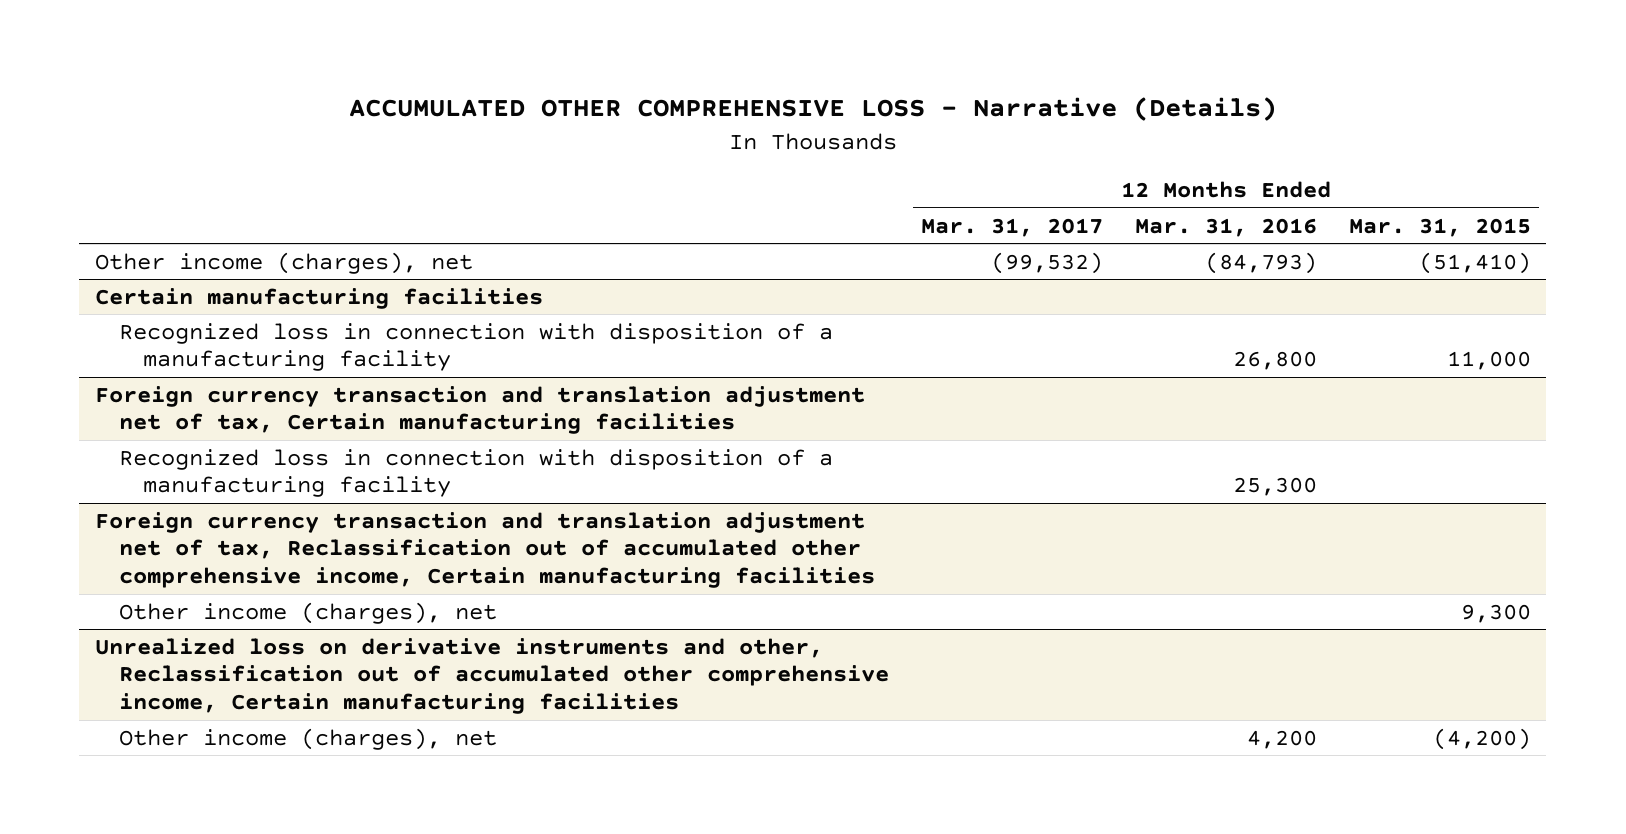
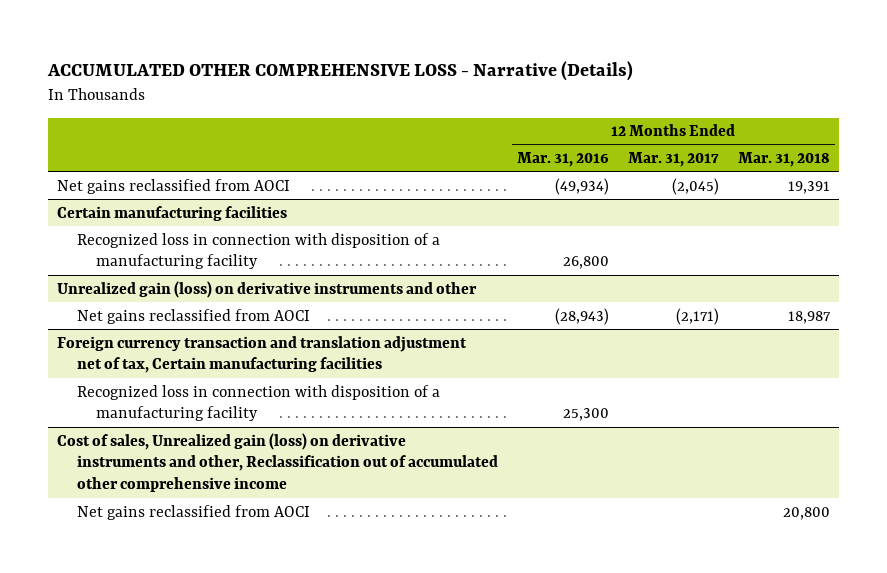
- | 12 Months Ended Mar. 31, 2017 | 12 Months Ended Mar. 31, 2016 | 12 Months Ended Mar. 31, 2015
+ | 12 Months Ended Mar. 31, 2016 | 12 Months Ended Mar. 31, 2017 | 12 Months Ended Mar. 31, 2018
- Other income (charges), net | (99,532) | (84,793) | (51,410)
+ Net gains reclassified from AOCI | (49,934) | (2,045) | 19,391
+ Unrealized gain (loss) on derivative instruments and other
+ Net gains reclassified from AOCI | (28,943) | (2,171) | 18,987
- Foreign currency transaction and translation adjustment net of tax, Reclassification out of accumulated other comprehensive income, Certain manufacturing facilities
- Other income (charges), net | | | 9,300
- Unrealized loss on derivative instruments and other, Reclassification out of accumulated other comprehensive income, Certain manufacturing facilities
- Other income (charges), net | | 4,200 | (4,200)
+ Cost of sales, Unrealized gain (loss) on derivative instruments and other, Reclassification out of accumulated other comprehensive income
+ Net gains reclassified from AOCI | | | 20,800

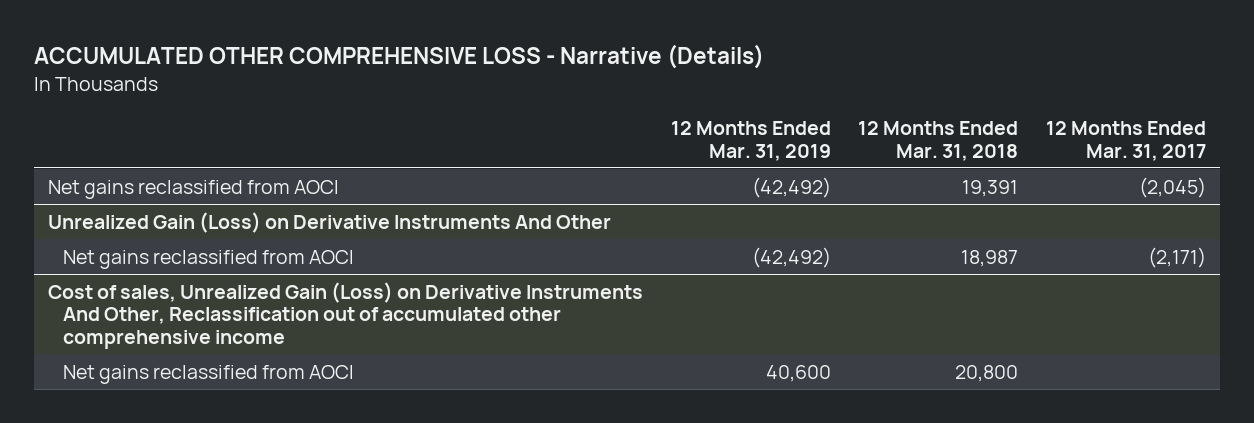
- | 12 Months Ended Mar. 31, 2016 | 12 Months Ended Mar. 31, 2017 | 12 Months Ended Mar. 31, 2018
+ | 12 Months Ended Mar. 31, 2019 | 12 Months Ended Mar. 31, 2018 | 12 Months Ended Mar. 31, 2017
- Certain manufacturing facilities
- Recognized loss in connection with disposition of a manufacturing facility | 26,800 | |
- Unrealized gain (loss) on derivative instruments and other
+ Unrealized Gain (Loss) on Derivative Instruments And Other
- Foreign currency transaction and translation adjustment net of tax, Certain manufacturing facilities
- Recognized loss in connection with disposition of a manufacturing facility | 25,300 | |
- Cost of sales, Unrealized gain (loss) on derivative instruments and other, Reclassification out of accumulated other comprehensive income
+ Cost of sales, Unrealized Gain (Loss) on Derivative Instruments And Other, Reclassification out of accumulated other comprehensive income

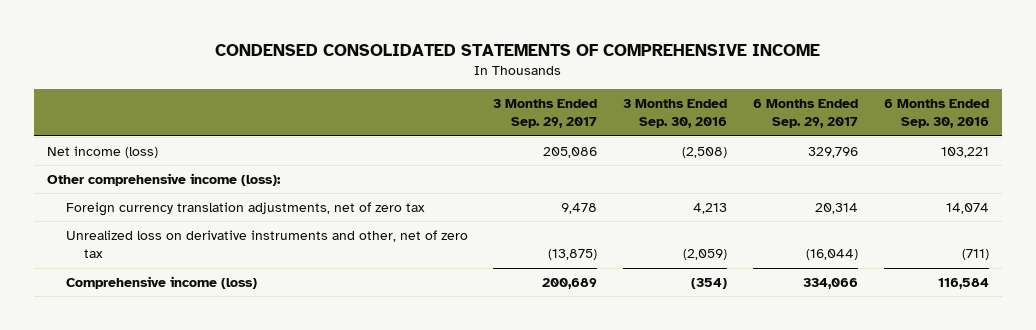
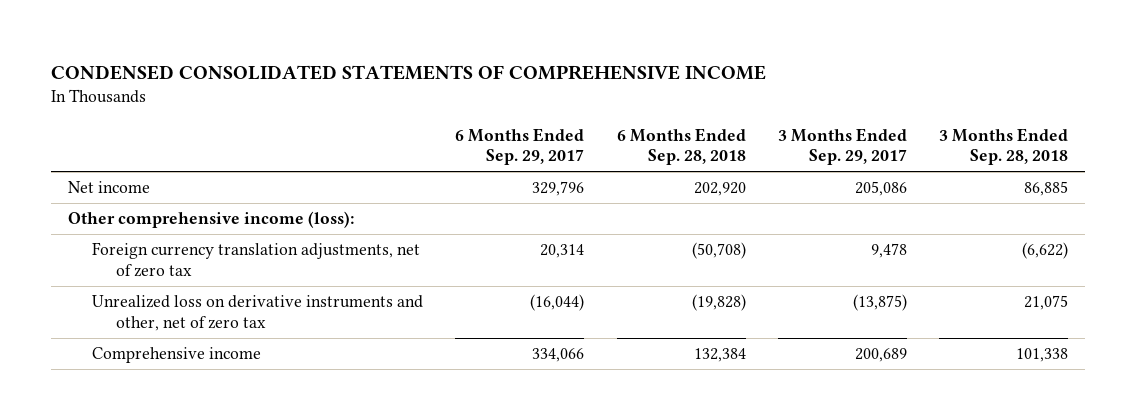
- | 3 Months Ended Sep. 29, 2017 | 3 Months Ended Sep. 30, 2016 | 6 Months Ended Sep. 29, 2017 | 6 Months Ended Sep. 30, 2016
+ | 6 Months Ended Sep. 29, 2017 | 6 Months Ended Sep. 28, 2018 | 3 Months Ended Sep. 29, 2017 | 3 Months Ended Sep. 28, 2018
- Net income (loss) | 205,086 | (2,508) | 329,796 | 103,221
+ Net income | 329,796 | 202,920 | 205,086 | 86,885
- Comprehensive income (loss) | 200,689 | (354) | 334,066 | 116,584
+ Comprehensive income | 334,066 | 132,384 | 200,689 | 101,338

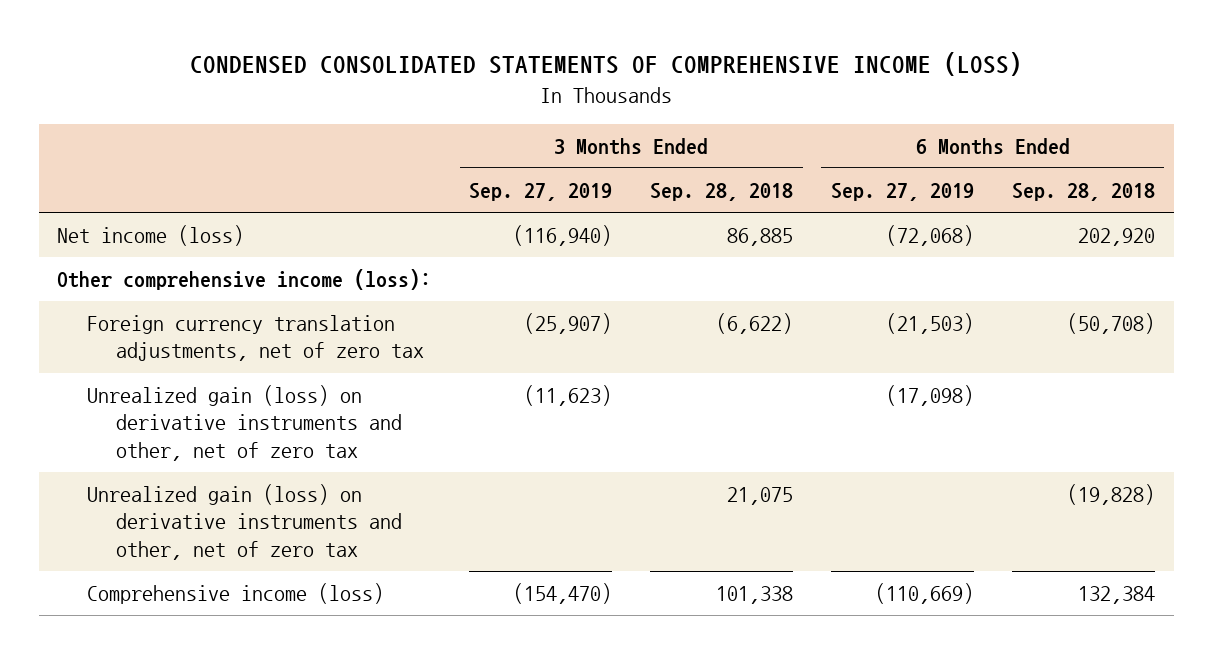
- CONDENSED CONSOLIDATED STATEMENTS OF COMPREHENSIVE INCOME
+ CONDENSED CONSOLIDATED STATEMENTS OF COMPREHENSIVE INCOME (LOSS)
- | 6 Months Ended Sep. 29, 2017 | 6 Months Ended Sep. 28, 2018 | 3 Months Ended Sep. 29, 2017 | 3 Months Ended Sep. 28, 2018
+ | 3 Months Ended Sep. 27, 2019 | 3 Months Ended Sep. 28, 2018 | 6 Months Ended Sep. 27, 2019 | 6 Months Ended Sep. 28, 2018
- Net income | 329,796 | 202,920 | 205,086 | 86,885
+ Net income (loss) | (116,940) | 86,885 | (72,068) | 202,920
- Unrealized loss on derivative instruments and other, net of zero tax | (16,044) | (19,828) | (13,875) | 21,075
- Comprehensive income | 334,066 | 132,384 | 200,689 | 101,338
+ Unrealized gain (loss) on derivative instruments and other, net of zero tax | (11,623) | | (17,098) |
+ Unrealized gain (loss) on derivative instruments and other, net of zero tax | | 21,075 | | (19,828)
+ Comprehensive income (loss) | (154,470) | 101,338 | (110,669) | 132,384

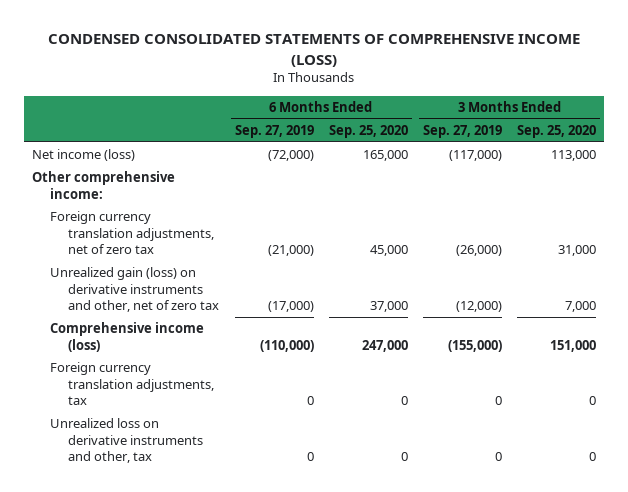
- | 3 Months Ended Sep. 27, 2019 | 3 Months Ended Sep. 28, 2018 | 6 Months Ended Sep. 27, 2019 | 6 Months Ended Sep. 28, 2018
+ | 6 Months Ended Sep. 27, 2019 | 6 Months Ended Sep. 25, 2020 | 3 Months Ended Sep. 27, 2019 | 3 Months Ended Sep. 25, 2020
- Net income (loss) | (116,940) | 86,885 | (72,068) | 202,920
- Other comprehensive income (loss):
- Foreign currency translation adjustments, net of zero tax | (25,907) | (6,622) | (21,503) | (50,708)
- Unrealized gain (loss) on derivative instruments and other, net of zero tax | (11,623) | | (17,098) |
- Unrealized gain (loss) on derivative instruments and other, net of zero tax | | 21,075 | | (19,828)
- Comprehensive income (loss) | (154,470) | 101,338 | (110,669) | 132,384
+ Net income (loss) | (72,000) | 165,000 | (117,000) | 113,000
+ Other comprehensive income:
+ Foreign currency translation adjustments, net of zero tax | (21,000) | 45,000 | (26,000) | 31,000
+ Unrealized gain (loss) on derivative instruments and other, net of zero tax | (17,000) | 37,000 | (12,000) | 7,000
+ Comprehensive income (loss) | (110,000) | 247,000 | (155,000) | 151,000
+ Foreign currency translation adjustments, tax | 0 | 0 | 0 | 0
+ Unrealized loss on derivative instruments and other, tax | 0 | 0 | 0 | 0

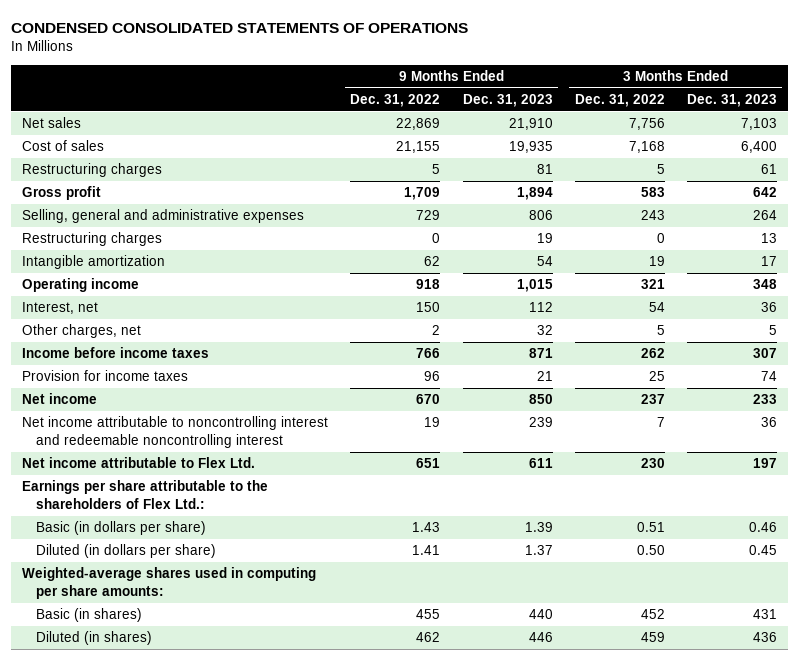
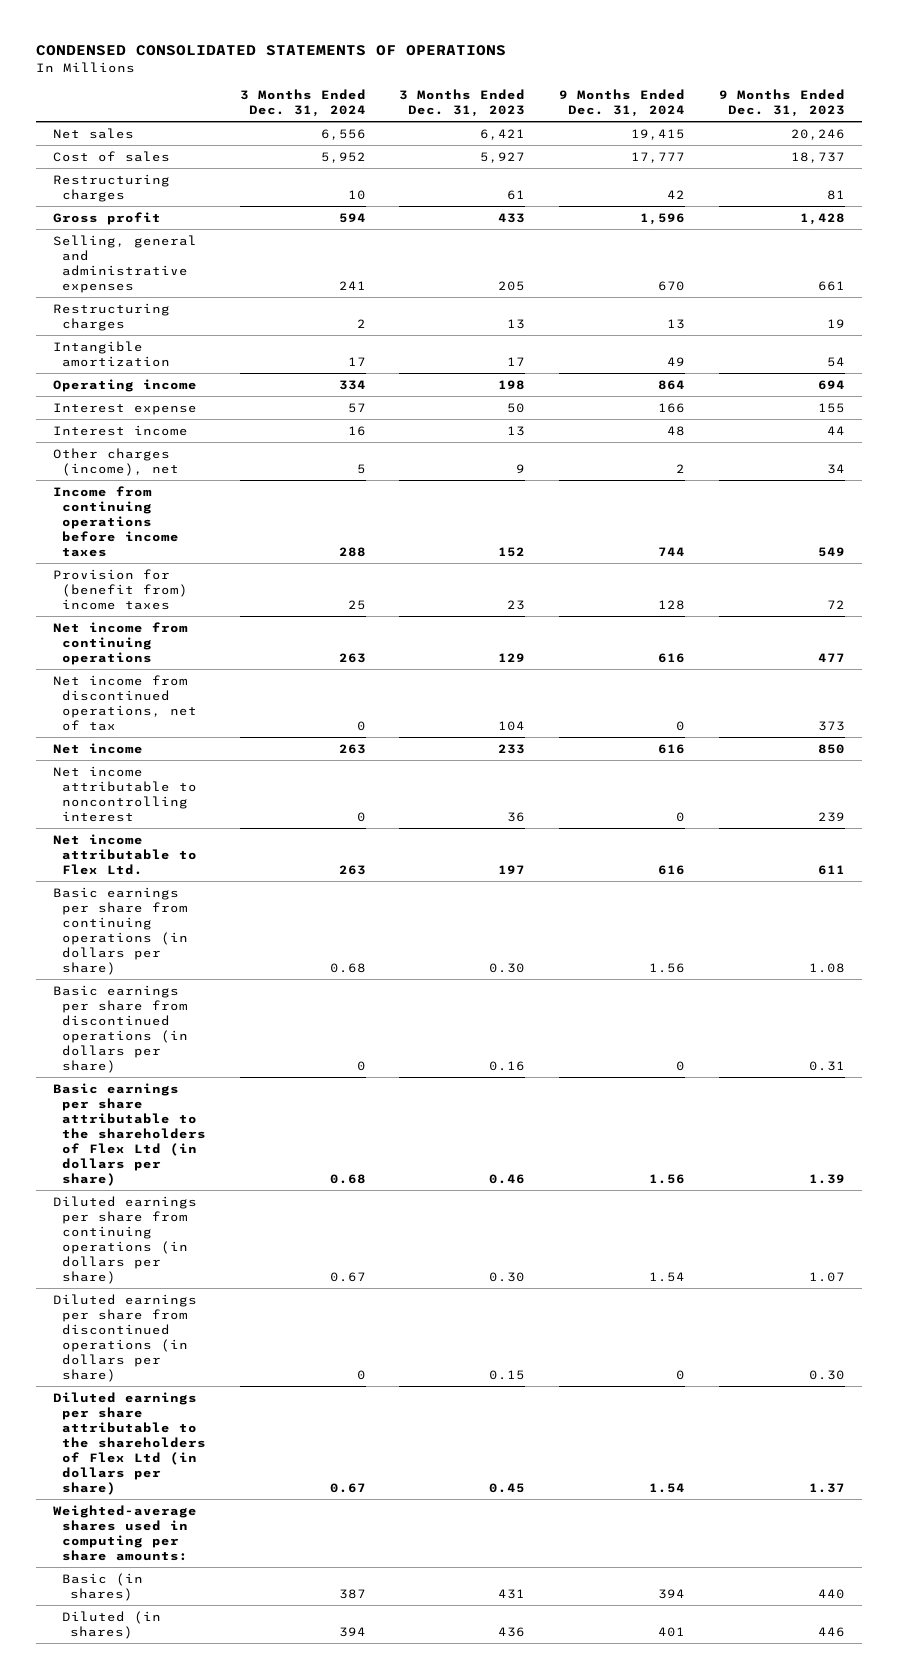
- | 9 Months Ended Dec. 31, 2022 | 9 Months Ended Dec. 31, 2023 | 3 Months Ended Dec. 31, 2022 | 3 Months Ended Dec. 31, 2023
+ | 3 Months Ended Dec. 31, 2024 | 3 Months Ended Dec. 31, 2023 | 9 Months Ended Dec. 31, 2024 | 9 Months Ended Dec. 31, 2023
- Net sales | 22,869 | 21,910 | 7,756 | 7,103
- Cost of sales | 21,155 | 19,935 | 7,168 | 6,400
+ Net sales | 6,556 | 6,421 | 19,415 | 20,246
+ Cost of sales | 5,952 | 5,927 | 17,777 | 18,737
- Gross profit | 1,709 | 1,894 | 583 | 642
- Selling, general and administrative expenses | 729 | 806 | 243 | 264
+ Gross profit | 594 | 433 | 1,596 | 1,428
+ Selling, general and administrative expenses | 241 | 205 | 670 | 661
- Operating income | 918 | 1,015 | 321 | 348
- Interest, net | 150 | 112 | 54 | 36
- Other charges, net | 2 | 32 | 5 | 5
- Income before income taxes | 766 | 871 | 262 | 307
- Provision for income taxes | 96 | 21 | 25 | 74
+ Operating income | 334 | 198 | 864 | 694
+ Interest expense | 57 | 50 | 166 | 155
+ Interest income | 16 | 13 | 48 | 44
+ Other charges (income), net | 5 | 9 | 2 | 34
+ Income from continuing operations before income taxes | 288 | 152 | 744 | 549
+ Provision for (benefit from) income taxes | 25 | 23 | 128 | 72
+ Net income from continuing operations | 263 | 129 | 616 | 477
+ Net income from discontinued operations, net of tax | 0 | 104 | 0 | 373
- Net income attributable to noncontrolling interest and redeemable noncontrolling interest | 19 | 239 | 7 | 36
+ Net income attributable to noncontrolling interest | 0 | 36 | 0 | 239
- Earnings per share attributable to the shareholders of Flex Ltd.:
- Basic (in dollars per share) | 1.43 | 1.39 | 0.51 | 0.46
- Diluted (in dollars per share) | 1.41 | 1.37 | 0.50 | 0.45
+ Basic earnings per share from continuing operations (in dollars per share) | 0.68 | 0.30 | 1.56 | 1.08
+ Basic earnings per share from discontinued operations (in dollars per share) | 0 | 0.16 | 0 | 0.31
+ Basic earnings per share attributable to the shareholders of Flex Ltd (in dollars per share) | 0.68 | 0.46 | 1.56 | 1.39
+ Diluted earnings per share from continuing operations (in dollars per share) | 0.67 | 0.30 | 1.54 | 1.07
+ Diluted earnings per share from discontinued operations (in dollars per share) | 0 | 0.15 | 0 | 0.30
+ Diluted earnings per share attributable to the shareholders of Flex Ltd (in dollars per share) | 0.67 | 0.45 | 1.54 | 1.37

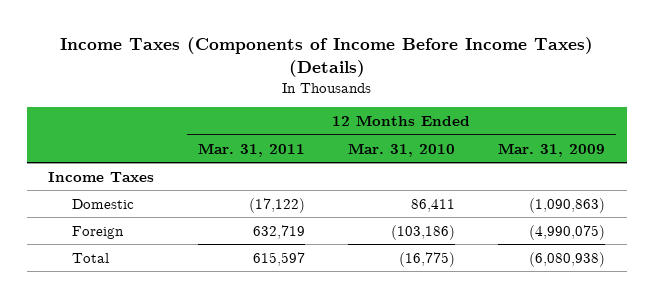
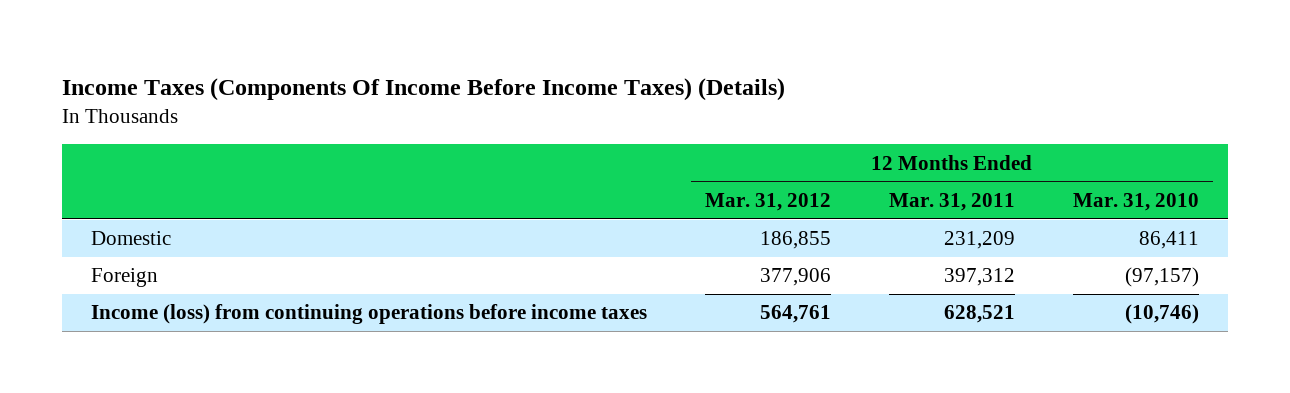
- Income Taxes (Components of Income Before Income Taxes) (Details)
+ Income Taxes (Components Of Income Before Income Taxes) (Details)
- | 12 Months Ended Mar. 31, 2011 | 12 Months Ended Mar. 31, 2010 | 12 Months Ended Mar. 31, 2009
+ | 12 Months Ended Mar. 31, 2012 | 12 Months Ended Mar. 31, 2011 | 12 Months Ended Mar. 31, 2010
- Income Taxes
- Domestic | (17,122) | 86,411 | (1,090,863)
- Foreign | 632,719 | (103,186) | (4,990,075)
- Total | 615,597 | (16,775) | (6,080,938)
+ Domestic | 186,855 | 231,209 | 86,411
+ Foreign | 377,906 | 397,312 | (97,157)
+ Income (loss) from continuing operations before income taxes | 564,761 | 628,521 | (10,746)

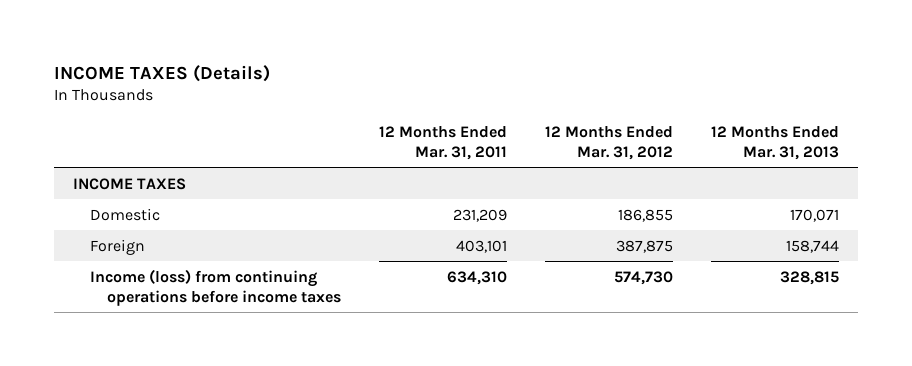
- Income Taxes (Components Of Income Before Income Taxes) (Details)
+ INCOME TAXES (Details)
- | 12 Months Ended Mar. 31, 2012 | 12 Months Ended Mar. 31, 2011 | 12 Months Ended Mar. 31, 2010
+ | 12 Months Ended Mar. 31, 2011 | 12 Months Ended Mar. 31, 2012 | 12 Months Ended Mar. 31, 2013
+ INCOME TAXES
- Foreign | 377,906 | 397,312 | (97,157)
- Income (loss) from continuing operations before income taxes | 564,761 | 628,521 | (10,746)
+ Foreign | 403,101 | 387,875 | 158,744
+ Income (loss) from continuing operations before income taxes | 634,310 | 574,730 | 328,815

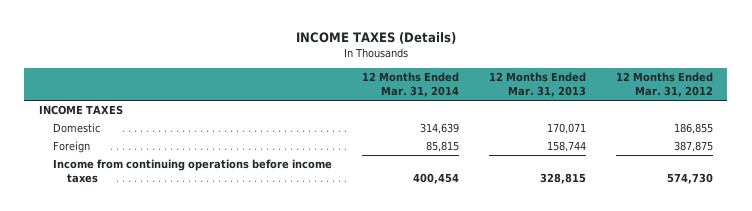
- | 12 Months Ended Mar. 31, 2011 | 12 Months Ended Mar. 31, 2012 | 12 Months Ended Mar. 31, 2013
+ | 12 Months Ended Mar. 31, 2014 | 12 Months Ended Mar. 31, 2013 | 12 Months Ended Mar. 31, 2012
- Income (loss) from continuing operations before income taxes | 634,310 | 574,730 | 328,815
+ Income from continuing operations before income taxes | 400,454 | 328,815 | 574,730

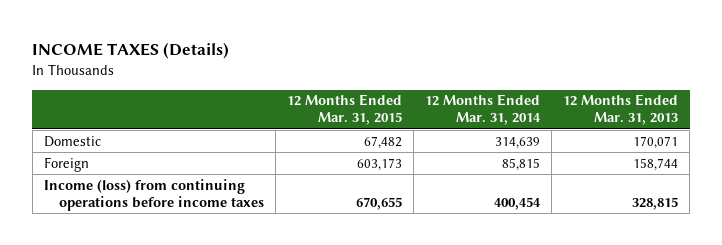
- | 12 Months Ended Mar. 31, 2014 | 12 Months Ended Mar. 31, 2013 | 12 Months Ended Mar. 31, 2012
+ | 12 Months Ended Mar. 31, 2015 | 12 Months Ended Mar. 31, 2014 | 12 Months Ended Mar. 31, 2013
- INCOME TAXES
- Income from continuing operations before income taxes | 400,454 | 328,815 | 574,730
+ Income (loss) from continuing operations before income taxes | 670,655 | 400,454 | 328,815

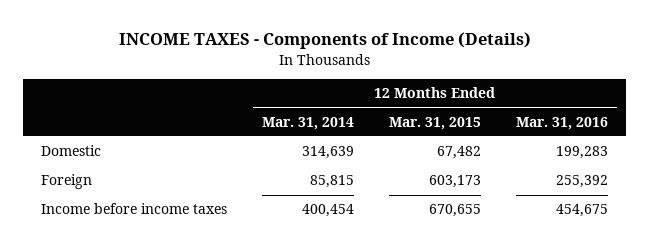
- INCOME TAXES (Details)
+ INCOME TAXES - Components of Income (Details)
- | 12 Months Ended Mar. 31, 2015 | 12 Months Ended Mar. 31, 2014 | 12 Months Ended Mar. 31, 2013
+ | 12 Months Ended Mar. 31, 2014 | 12 Months Ended Mar. 31, 2015 | 12 Months Ended Mar. 31, 2016
- Income (loss) from continuing operations before income taxes | 670,655 | 400,454 | 328,815
+ Income before income taxes | 400,454 | 670,655 | 454,675

